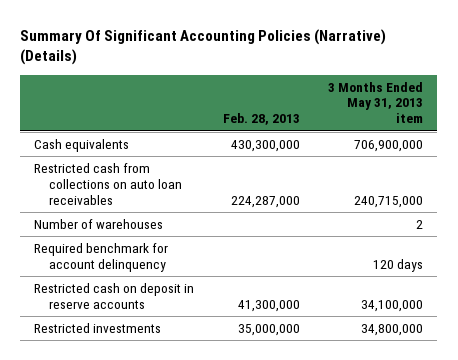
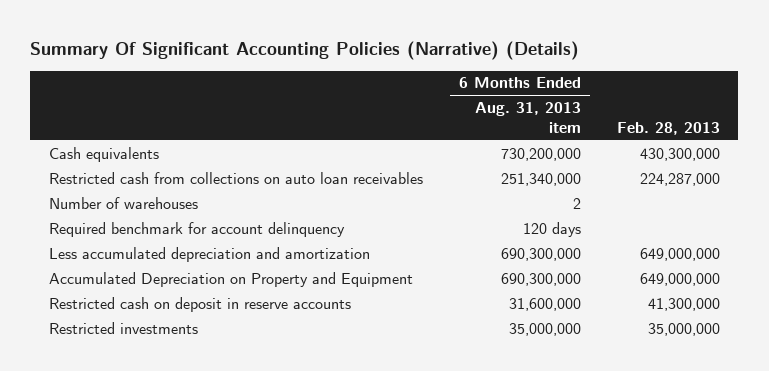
- | Feb. 28, 2013 | 3 Months Ended May 31, 2013 item
+ | 6 Months Ended Aug. 31, 2013 item | Feb. 28, 2013
+ Less accumulated depreciation and amortization | 690,300,000 | 649,000,000
+ Accumulated Depreciation on Property and Equipment | 690,300,000 | 649,000,000

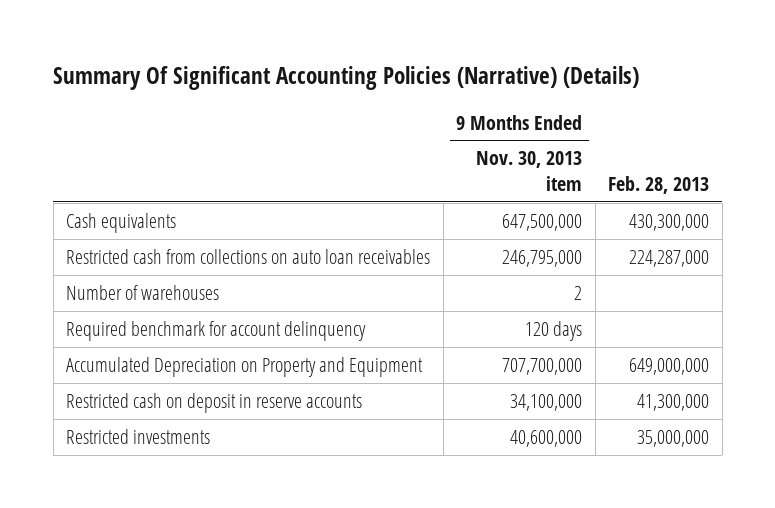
- | 6 Months Ended Aug. 31, 2013 item | Feb. 28, 2013
+ | 9 Months Ended Nov. 30, 2013 item | Feb. 28, 2013
- Less accumulated depreciation and amortization | 690,300,000 | 649,000,000

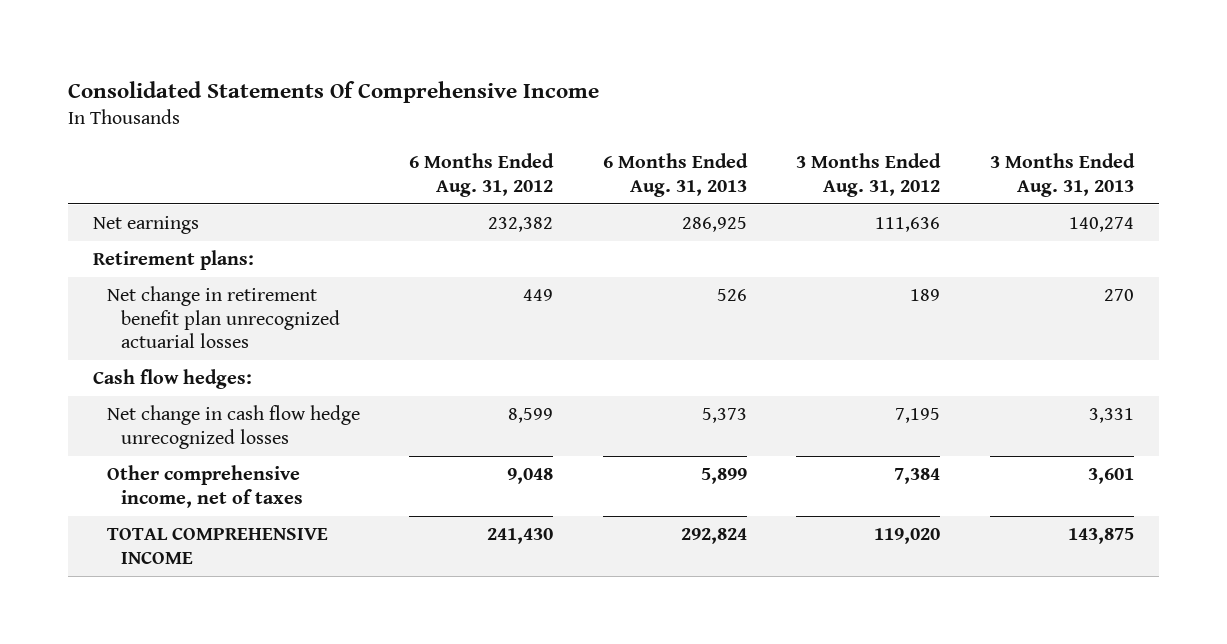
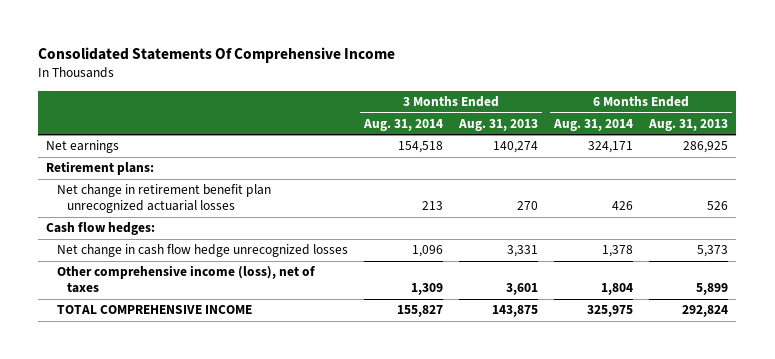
- | 6 Months Ended Aug. 31, 2012 | 6 Months Ended Aug. 31, 2013 | 3 Months Ended Aug. 31, 2012 | 3 Months Ended Aug. 31, 2013
+ | 3 Months Ended Aug. 31, 2014 | 3 Months Ended Aug. 31, 2013 | 6 Months Ended Aug. 31, 2014 | 6 Months Ended Aug. 31, 2013
- Other comprehensive income, net of taxes | 9,048 | 5,899 | 7,384 | 3,601
+ Other comprehensive income (loss), net of taxes | 1,309 | 3,601 | 1,804 | 5,899

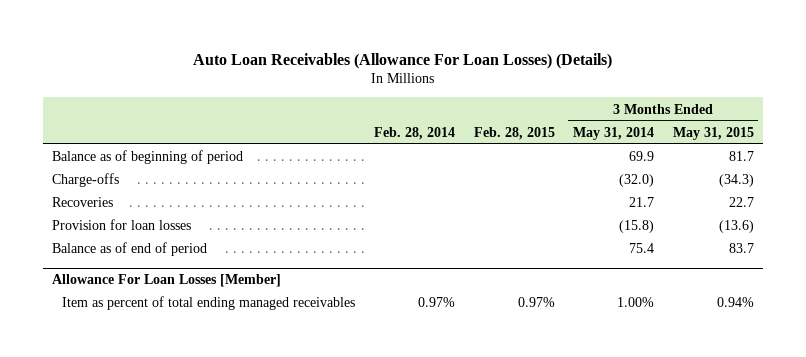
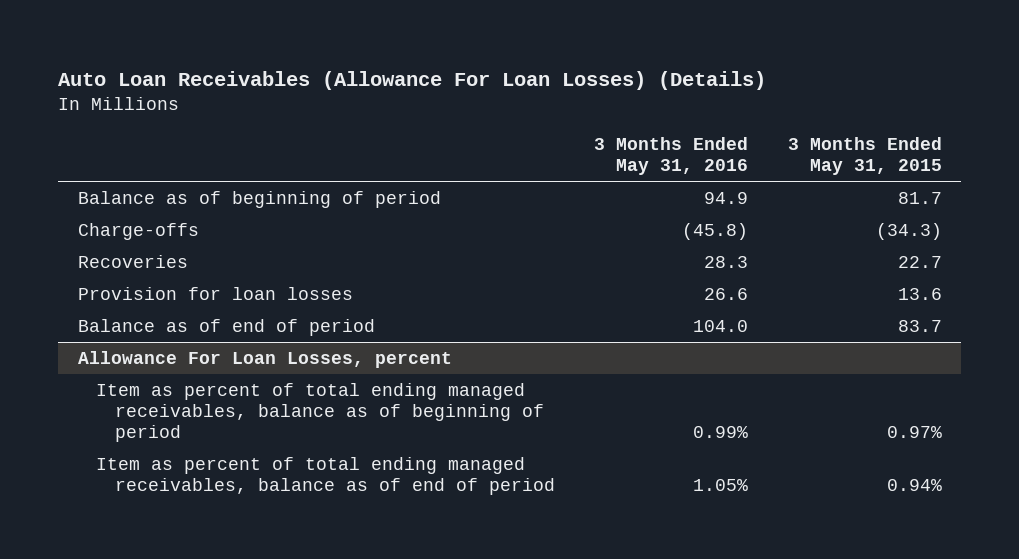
- | Feb. 28, 2014 | Feb. 28, 2015 | 3 Months Ended May 31, 2014 | 3 Months Ended May 31, 2015
+ | 3 Months Ended May 31, 2016 | 3 Months Ended May 31, 2015
- Provision for loan losses | | | (15.8) | (13.6)
+ Provision for loan losses | 26.6 | 13.6
- Allowance For Loan Losses [Member]
- Item as percent of total ending managed receivables | 0.97% | 0.97% | 1.00% | 0.94%
+ Allowance For Loan Losses, percent
+ Item as percent of total ending managed receivables, balance as of beginning of period | 0.99% | 0.97%
+ Item as percent of total ending managed receivables, balance as of end of period | 1.05% | 0.94%

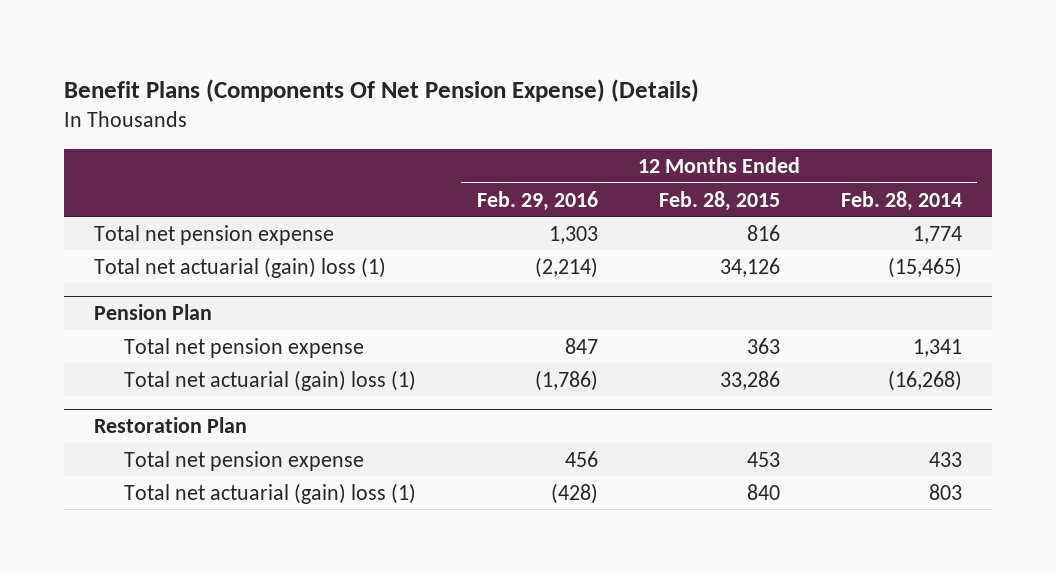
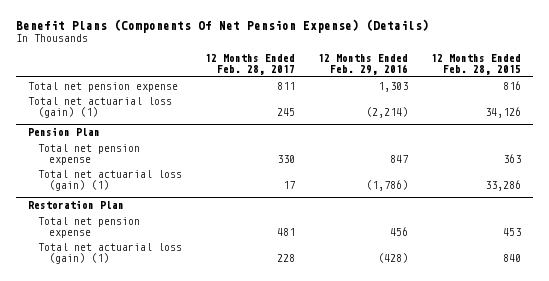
- | 12 Months Ended Feb. 29, 2016 | 12 Months Ended Feb. 28, 2015 | 12 Months Ended Feb. 28, 2014
+ | 12 Months Ended Feb. 28, 2017 | 12 Months Ended Feb. 29, 2016 | 12 Months Ended Feb. 28, 2015
- Total net actuarial (gain) loss (1) | (2,214) | 34,126 | (15,465)
+ Total net actuarial loss (gain) (1) | 245 | (2,214) | 34,126
@ Pension Plan
- Total net actuarial (gain) loss (1) | (1,786) | 33,286 | (16,268)
+ Total net actuarial loss (gain) (1) | 17 | (1,786) | 33,286
@ Restoration Plan
- Total net actuarial (gain) loss (1) | (428) | 840 | 803
+ Total net actuarial loss (gain) (1) | 228 | (428) | 840

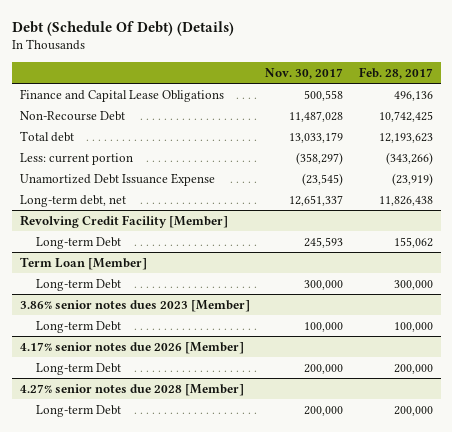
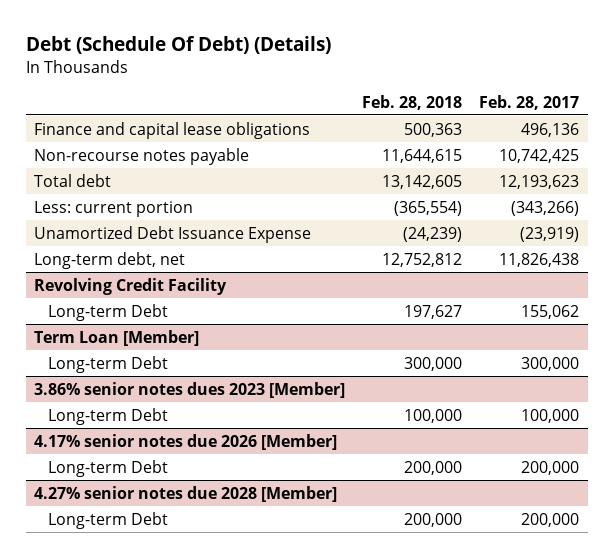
- | Nov. 30, 2017 | Feb. 28, 2017
+ | Feb. 28, 2018 | Feb. 28, 2017
- Finance and Capital Lease Obligations | 500,558 | 496,136
- Non-Recourse Debt | 11,487,028 | 10,742,425
+ Finance and capital lease obligations | 500,363 | 496,136
+ Non-recourse notes payable | 11,644,615 | 10,742,425
- Revolving Credit Facility [Member]
+ Revolving Credit Facility

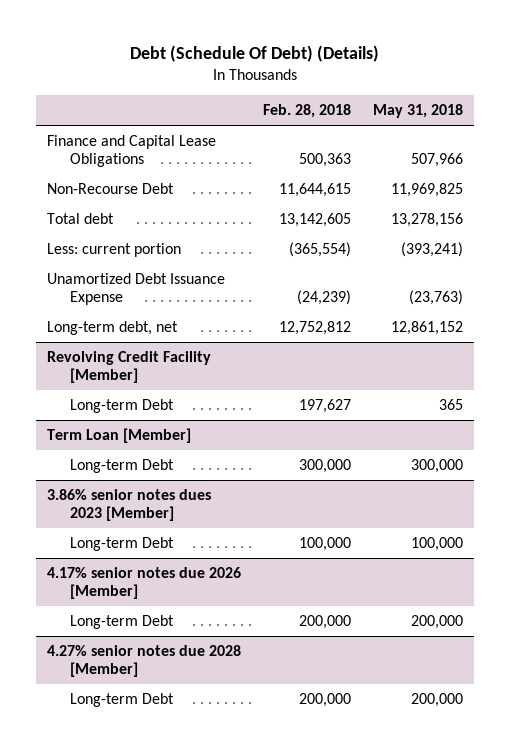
- | Feb. 28, 2018 | Feb. 28, 2017
+ | Feb. 28, 2018 | May 31, 2018
- Finance and capital lease obligations | 500,363 | 496,136
- Non-recourse notes payable | 11,644,615 | 10,742,425
+ Finance and Capital Lease Obligations | 500,363 | 507,966
+ Non-Recourse Debt | 11,644,615 | 11,969,825
- Revolving Credit Facility
+ Revolving Credit Facility [Member]

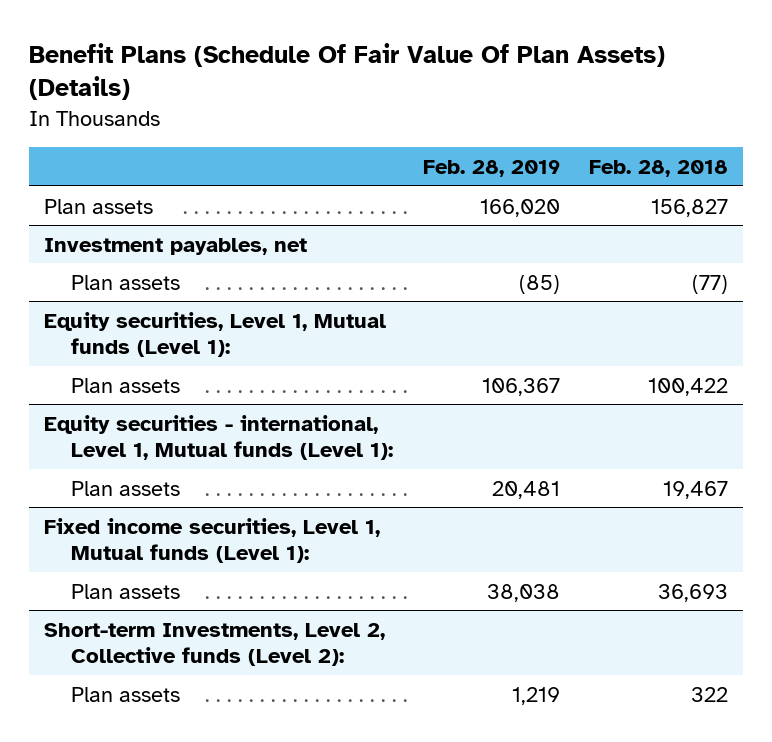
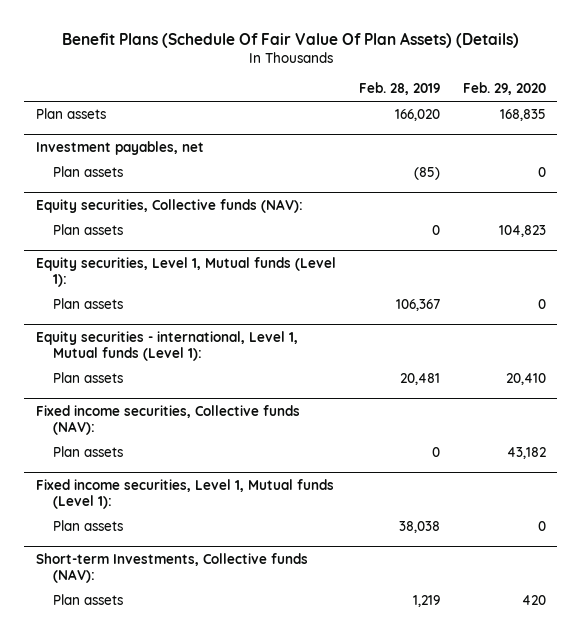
- | Feb. 28, 2019 | Feb. 28, 2018
+ | Feb. 28, 2019 | Feb. 29, 2020
+ Equity securities, Collective funds (NAV):
+ Plan assets | 0 | 104,823
+ Fixed income securities, Collective funds (NAV):
+ Plan assets | 0 | 43,182
- Short-term Investments, Level 2, Collective funds (Level 2):
+ Short-term Investments, Collective funds (NAV):

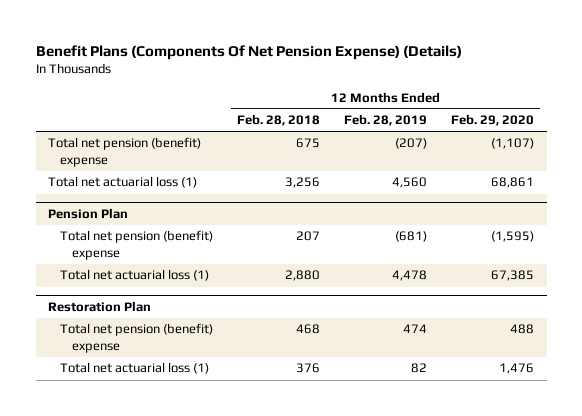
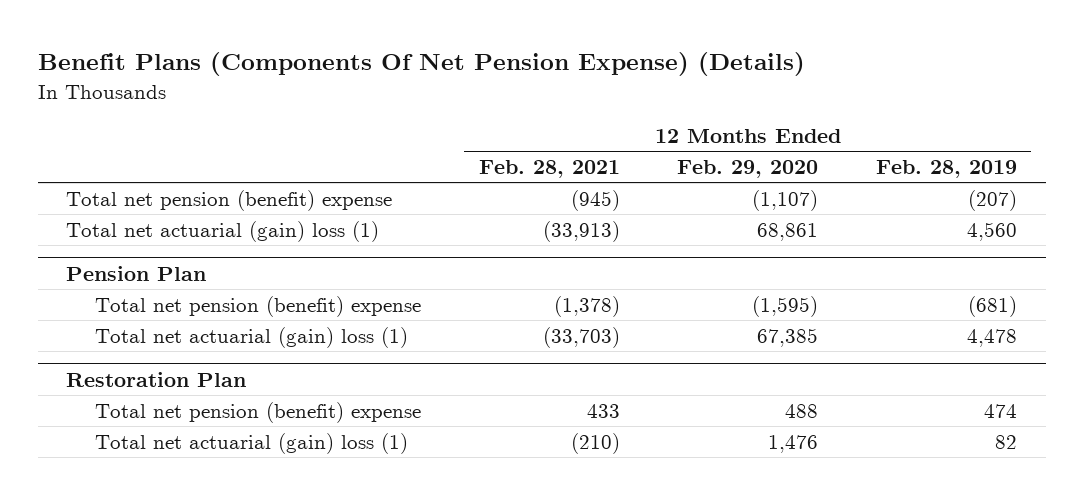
- | 12 Months Ended Feb. 28, 2018 | 12 Months Ended Feb. 28, 2019 | 12 Months Ended Feb. 29, 2020
+ | 12 Months Ended Feb. 28, 2021 | 12 Months Ended Feb. 29, 2020 | 12 Months Ended Feb. 28, 2019
- Total net actuarial loss (1) | 3,256 | 4,560 | 68,861
+ Total net actuarial (gain) loss (1) | (33,913) | 68,861 | 4,560
@ Pension Plan
- Total net actuarial loss (1) | 2,880 | 4,478 | 67,385
+ Total net actuarial (gain) loss (1) | (33,703) | 67,385 | 4,478
@ Restoration Plan
- Total net actuarial loss (1) | 376 | 82 | 1,476
+ Total net actuarial (gain) loss (1) | (210) | 1,476 | 82

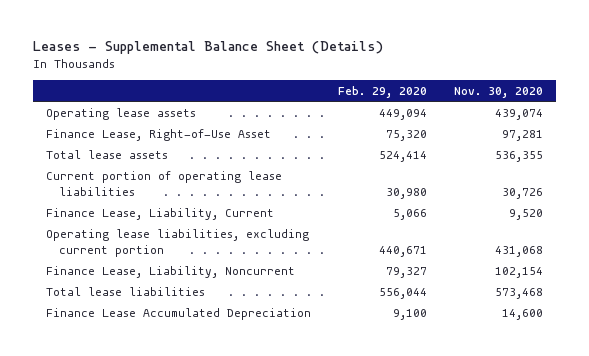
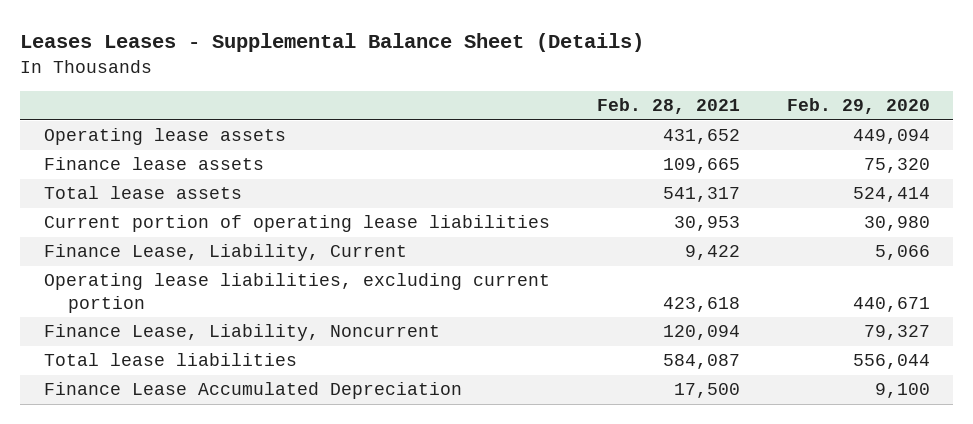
- Leases - Supplemental Balance Sheet (Details)
+ Leases Leases - Supplemental Balance Sheet (Details)
- | Feb. 29, 2020 | Nov. 30, 2020
+ | Feb. 28, 2021 | Feb. 29, 2020
- Finance Lease, Right-of-Use Asset | 75,320 | 97,281
+ Finance lease assets | 109,665 | 75,320

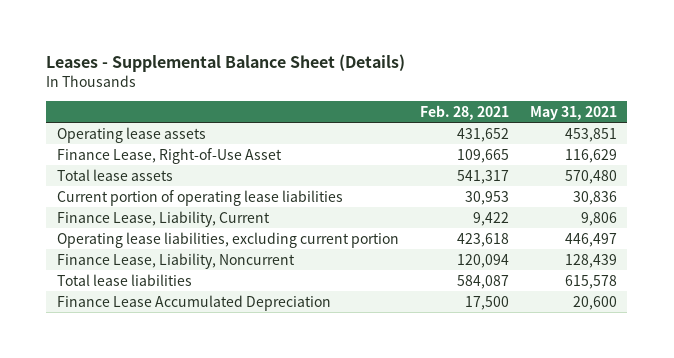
- Leases Leases - Supplemental Balance Sheet (Details)
+ Leases - Supplemental Balance Sheet (Details)
- | Feb. 28, 2021 | Feb. 29, 2020
+ | Feb. 28, 2021 | May 31, 2021
- Finance lease assets | 109,665 | 75,320
+ Finance Lease, Right-of-Use Asset | 109,665 | 116,629

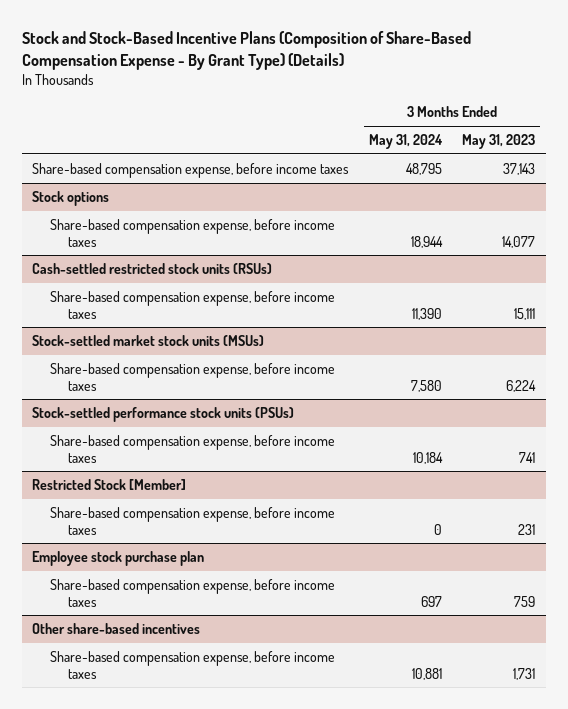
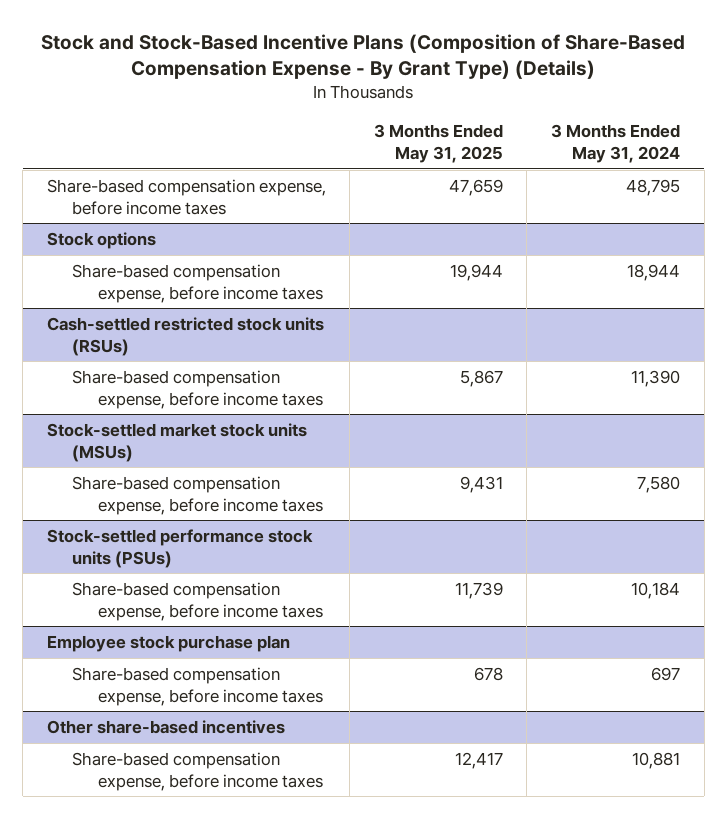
- | 3 Months Ended May 31, 2024 | 3 Months Ended May 31, 2023
+ | 3 Months Ended May 31, 2025 | 3 Months Ended May 31, 2024
- Restricted Stock [Member]
- Share-based compensation expense, before income taxes | 0 | 231

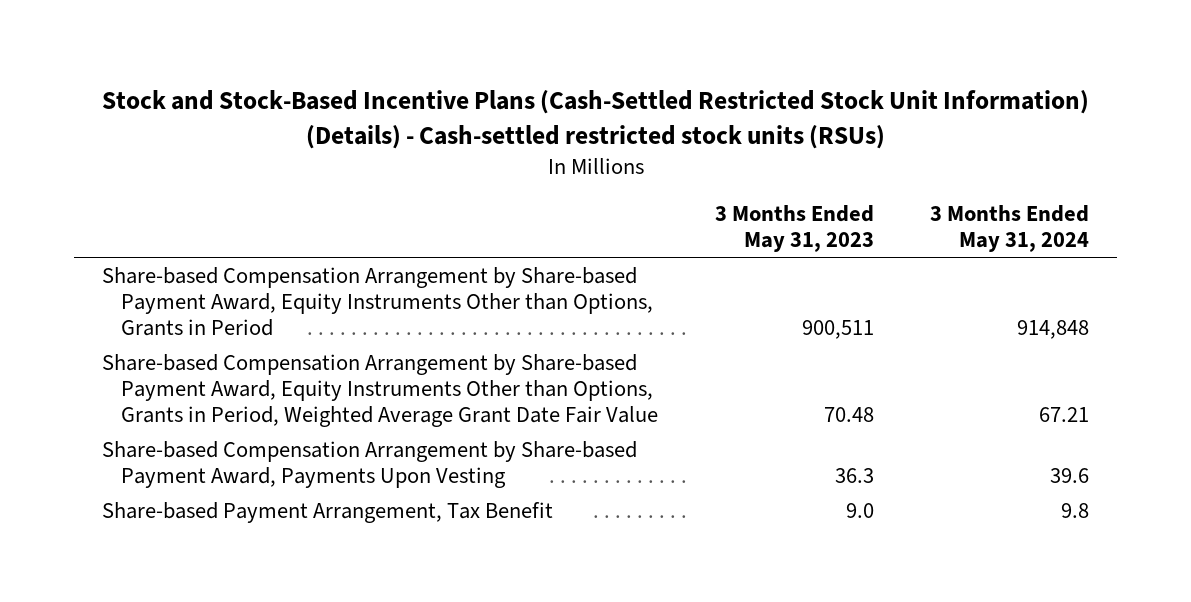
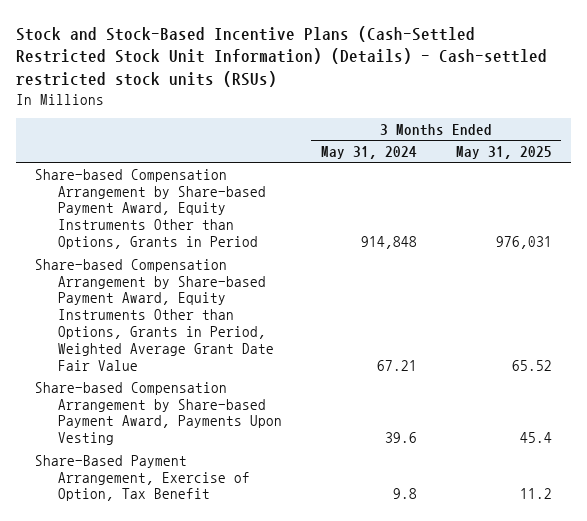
- | 3 Months Ended May 31, 2023 | 3 Months Ended May 31, 2024
+ | 3 Months Ended May 31, 2024 | 3 Months Ended May 31, 2025
- Share-based Payment Arrangement, Tax Benefit | 9.0 | 9.8
+ Share-Based Payment Arrangement, Exercise of Option, Tax Benefit | 9.8 | 11.2

